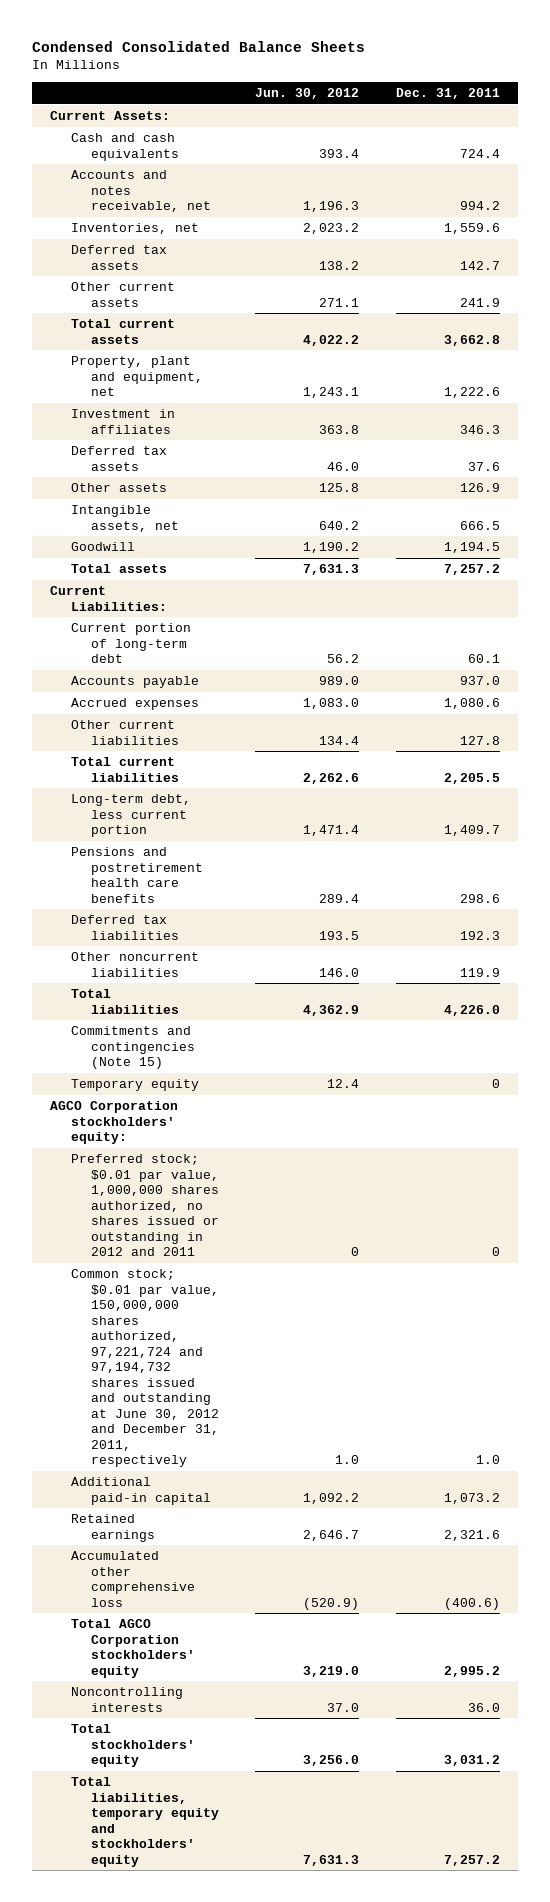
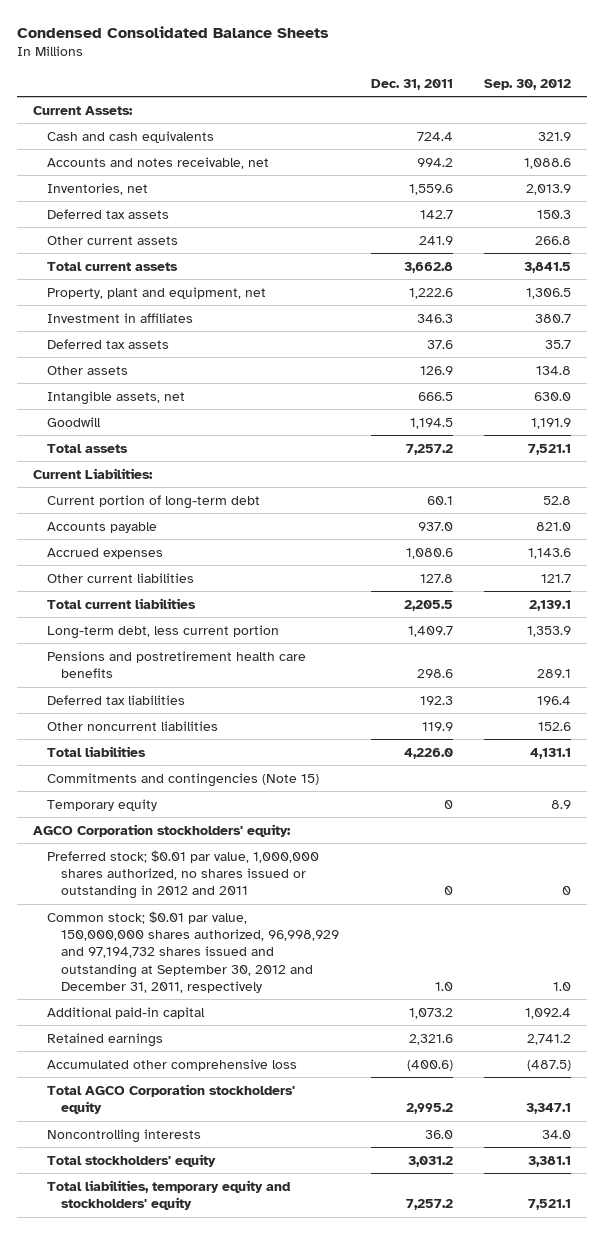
- | Jun. 30, 2012 | Dec. 31, 2011
+ | Dec. 31, 2011 | Sep. 30, 2012
- Common stock; $0.01 par value, 150,000,000 shares authorized, 97,221,724 and 97,194,732 shares issued and outstanding at June 30, 2012 and December 31, 2011, respectively | 1.0 | 1.0
+ Common stock; $0.01 par value, 150,000,000 shares authorized, 96,998,929 and 97,194,732 shares issued and outstanding at September 30, 2012 and December 31, 2011, respectively | 1.0 | 1.0

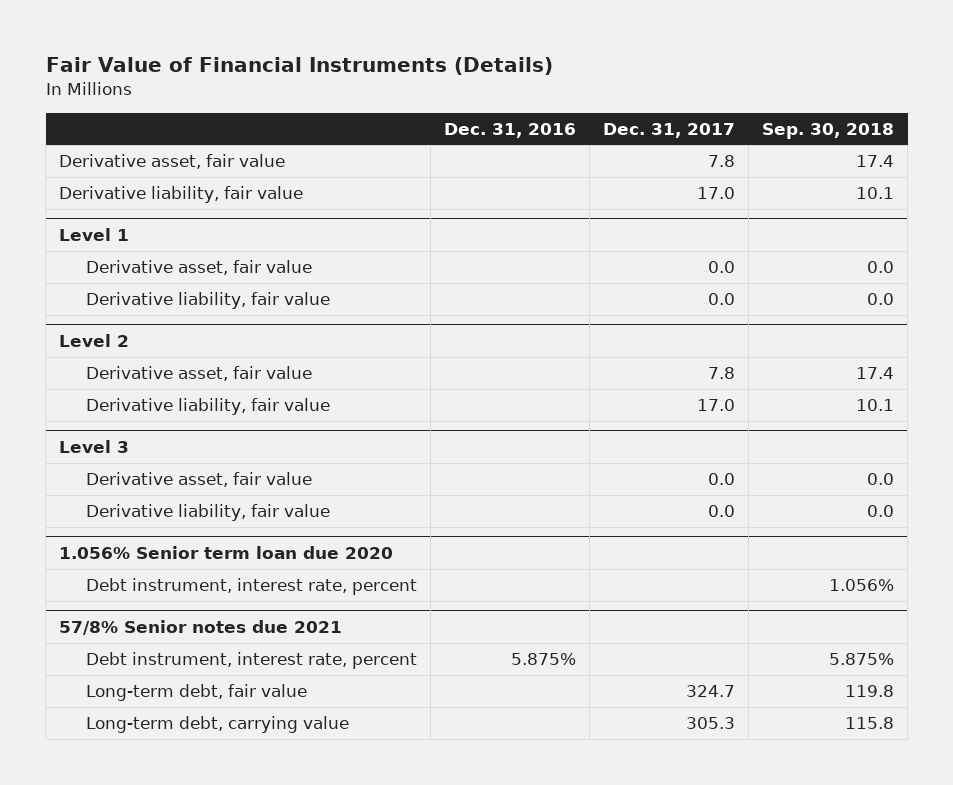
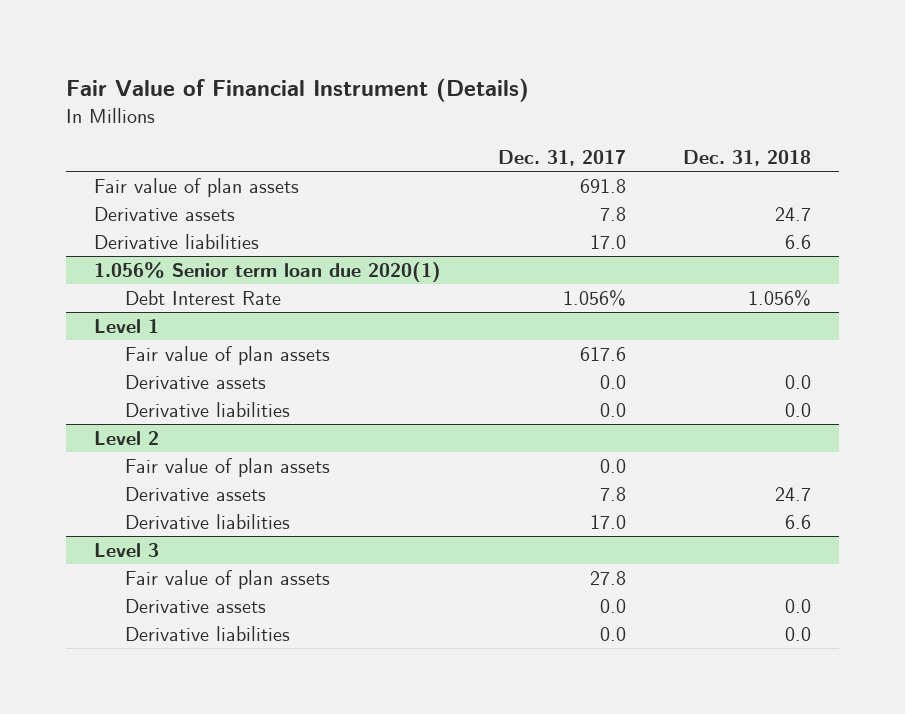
- Fair Value of Financial Instruments (Details)
+ Fair Value of Financial Instrument (Details)
- | Dec. 31, 2016 | Dec. 31, 2017 | Sep. 30, 2018
+ | Dec. 31, 2017 | Dec. 31, 2018
- Derivative asset, fair value | | 7.8 | 17.4
- Derivative liability, fair value | | 17.0 | 10.1
+ Fair value of plan assets | 691.8 |
+ Derivative assets | 7.8 | 24.7
+ Derivative liabilities | 17.0 | 6.6
+ 1.056% Senior term loan due 2020(1)
+ Debt Interest Rate | 1.056% | 1.056%
@ Level 1
- Derivative asset, fair value | | 0.0 | 0.0
- Derivative liability, fair value | | 0.0 | 0.0
+ Fair value of plan assets | 617.6 |
+ Derivative assets | 0.0 | 0.0
+ Derivative liabilities | 0.0 | 0.0
@ Level 2
- Derivative asset, fair value | | 7.8 | 17.4
- Derivative liability, fair value | | 17.0 | 10.1
+ Fair value of plan assets | 0.0 |
+ Derivative assets | 7.8 | 24.7
+ Derivative liabilities | 17.0 | 6.6
@ Level 3
- Derivative asset, fair value | | 0.0 | 0.0
- Derivative liability, fair value | | 0.0 | 0.0
- 1.056% Senior term loan due 2020
- Debt instrument, interest rate, percent | | | 1.056%
- 57/8% Senior notes due 2021
- Debt instrument, interest rate, percent | 5.875% | | 5.875%
- Long-term debt, fair value | | 324.7 | 119.8
- Long-term debt, carrying value | | 305.3 | 115.8
@ Level 3
+ Fair value of plan assets | 27.8 |
+ Derivative assets | 0.0 | 0.0
+ Derivative liabilities | 0.0 | 0.0

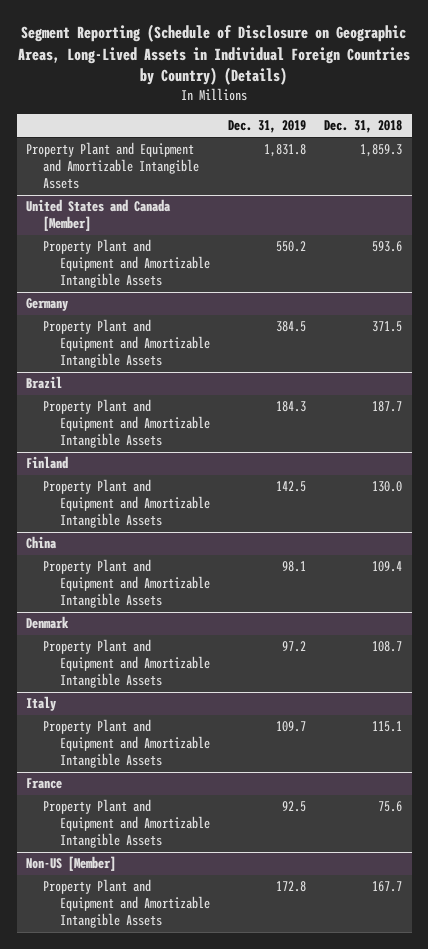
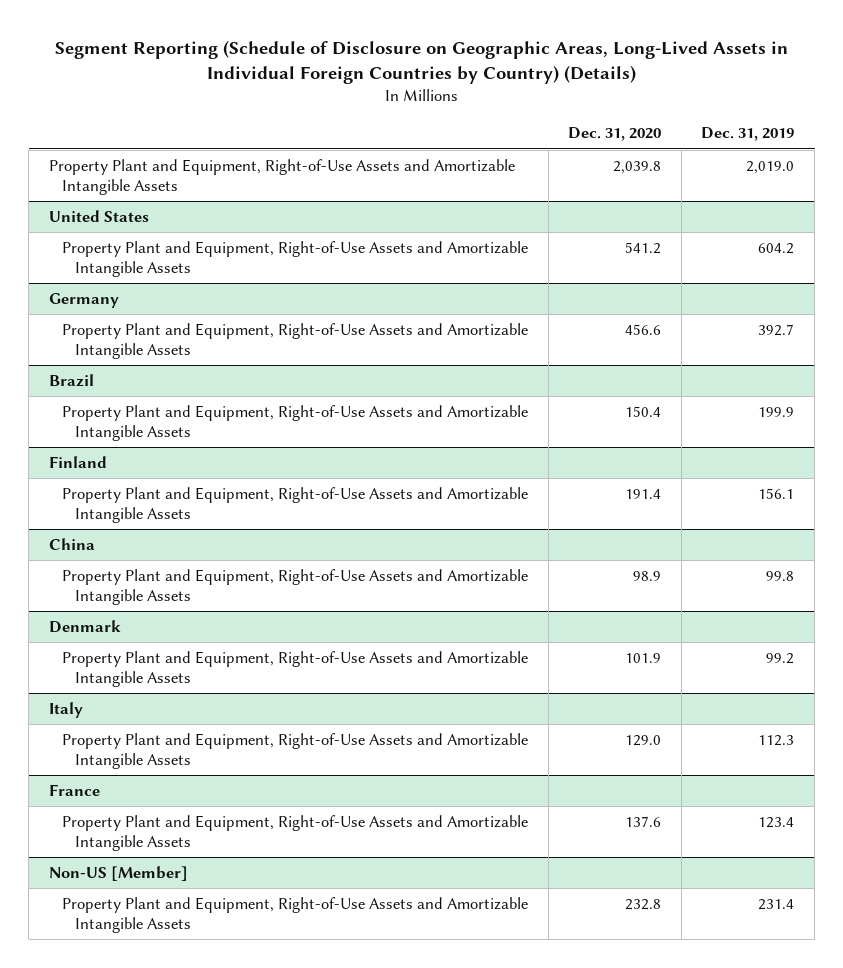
- | Dec. 31, 2019 | Dec. 31, 2018
+ | Dec. 31, 2020 | Dec. 31, 2019
- Property Plant and Equipment and Amortizable Intangible Assets | 1,831.8 | 1,859.3
- United States and Canada [Member]
- Property Plant and Equipment and Amortizable Intangible Assets | 550.2 | 593.6
+ Property Plant and Equipment, Right-of-Use Assets and Amortizable Intangible Assets | 2,039.8 | 2,019.0
+ United States
+ Property Plant and Equipment, Right-of-Use Assets and Amortizable Intangible Assets | 541.2 | 604.2
@ Germany
- Property Plant and Equipment and Amortizable Intangible Assets | 384.5 | 371.5
+ Property Plant and Equipment, Right-of-Use Assets and Amortizable Intangible Assets | 456.6 | 392.7
@ Brazil
- Property Plant and Equipment and Amortizable Intangible Assets | 184.3 | 187.7
+ Property Plant and Equipment, Right-of-Use Assets and Amortizable Intangible Assets | 150.4 | 199.9
@ Finland
- Property Plant and Equipment and Amortizable Intangible Assets | 142.5 | 130.0
+ Property Plant and Equipment, Right-of-Use Assets and Amortizable Intangible Assets | 191.4 | 156.1
@ China
- Property Plant and Equipment and Amortizable Intangible Assets | 98.1 | 109.4
+ Property Plant and Equipment, Right-of-Use Assets and Amortizable Intangible Assets | 98.9 | 99.8
@ Denmark
- Property Plant and Equipment and Amortizable Intangible Assets | 97.2 | 108.7
+ Property Plant and Equipment, Right-of-Use Assets and Amortizable Intangible Assets | 101.9 | 99.2
@ Italy
- Property Plant and Equipment and Amortizable Intangible Assets | 109.7 | 115.1
+ Property Plant and Equipment, Right-of-Use Assets and Amortizable Intangible Assets | 129.0 | 112.3
@ France
- Property Plant and Equipment and Amortizable Intangible Assets | 92.5 | 75.6
+ Property Plant and Equipment, Right-of-Use Assets and Amortizable Intangible Assets | 137.6 | 123.4
@ Non-US [Member]
- Property Plant and Equipment and Amortizable Intangible Assets | 172.8 | 167.7
+ Property Plant and Equipment, Right-of-Use Assets and Amortizable Intangible Assets | 232.8 | 231.4

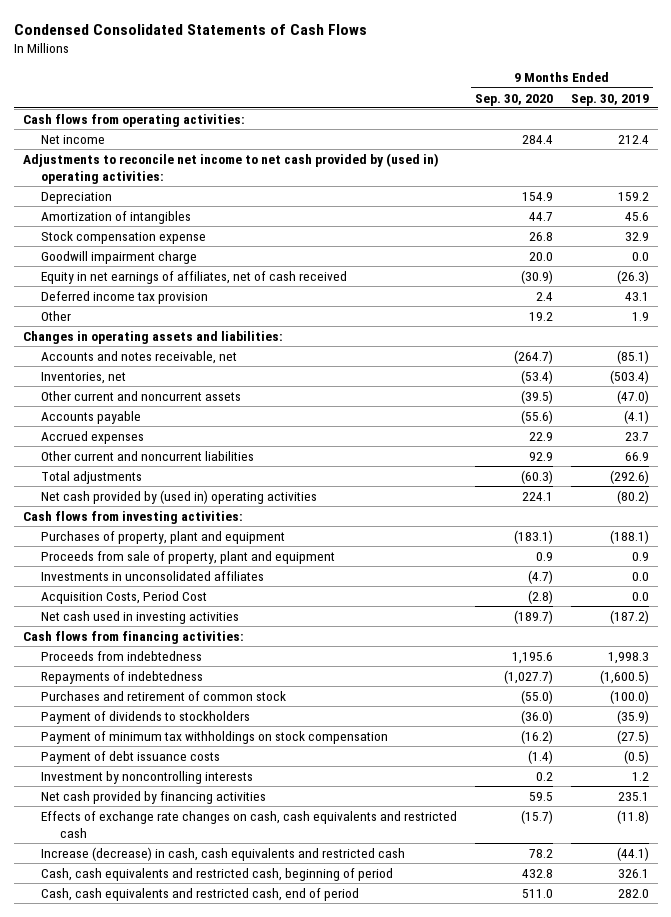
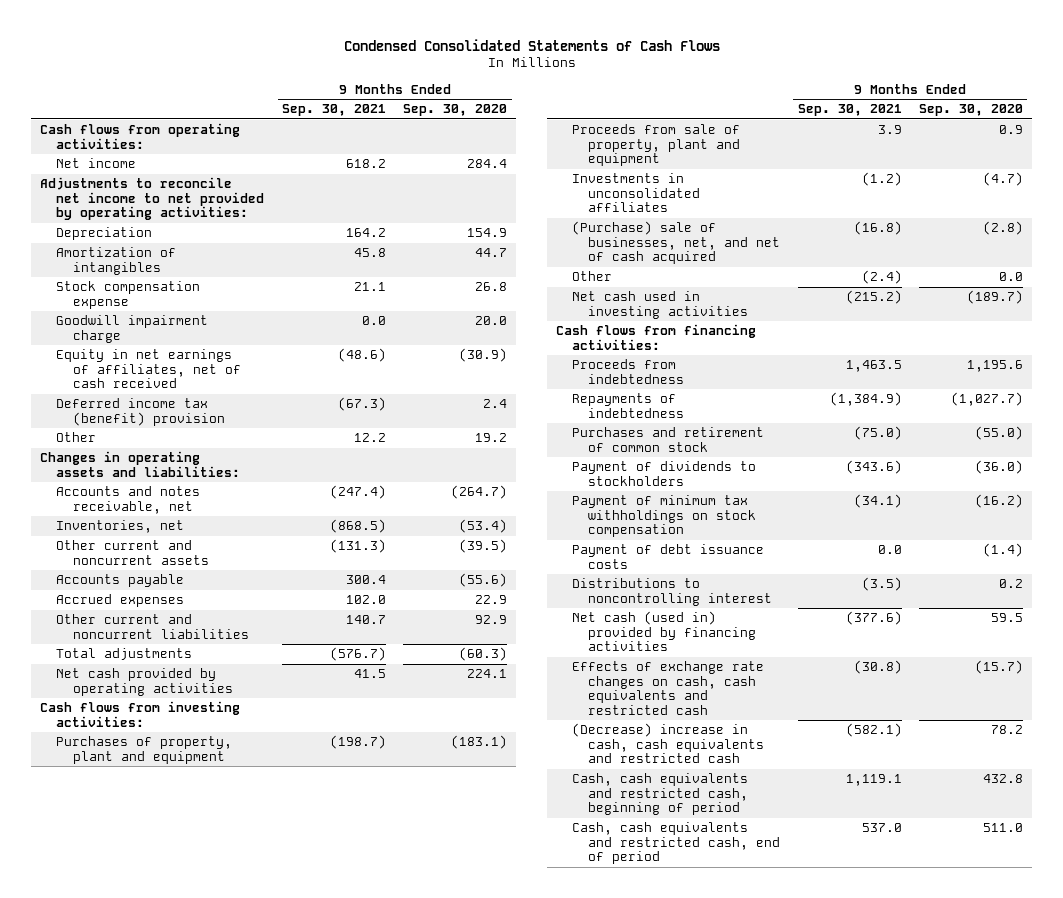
- | 9 Months Ended Sep. 30, 2020 | 9 Months Ended Sep. 30, 2019
+ | 9 Months Ended Sep. 30, 2021 | 9 Months Ended Sep. 30, 2020
- Adjustments to reconcile net income to net cash provided by (used in) operating activities:
+ Adjustments to reconcile net income to net provided by operating activities:
- Deferred income tax provision | 2.4 | 43.1
+ Deferred income tax (benefit) provision | (67.3) | 2.4
- Net cash provided by (used in) operating activities | 224.1 | (80.2)
+ Net cash provided by operating activities | 41.5 | 224.1
- Acquisition Costs, Period Cost | (2.8) | 0.0
+ (Purchase) sale of businesses, net, and net of cash acquired | (16.8) | (2.8)
+ Other | (2.4) | 0.0
- Investment by noncontrolling interests | 0.2 | 1.2
- Net cash provided by financing activities | 59.5 | 235.1
+ Distributions to noncontrolling interest | (3.5) | 0.2
+ Net cash (used in) provided by financing activities | (377.6) | 59.5
- Increase (decrease) in cash, cash equivalents and restricted cash | 78.2 | (44.1)
+ (Decrease) increase in cash, cash equivalents and restricted cash | (582.1) | 78.2

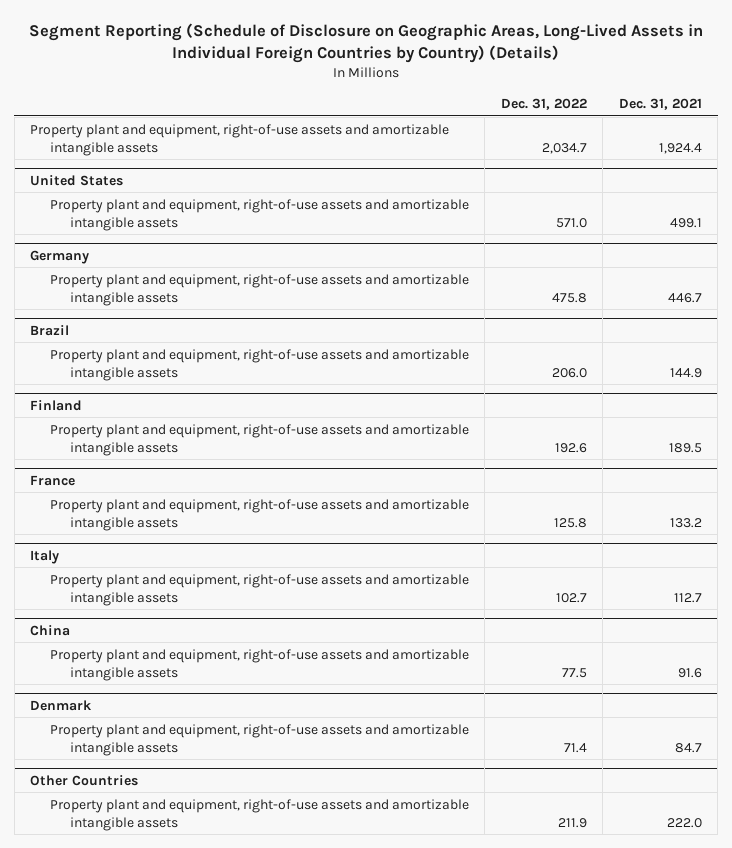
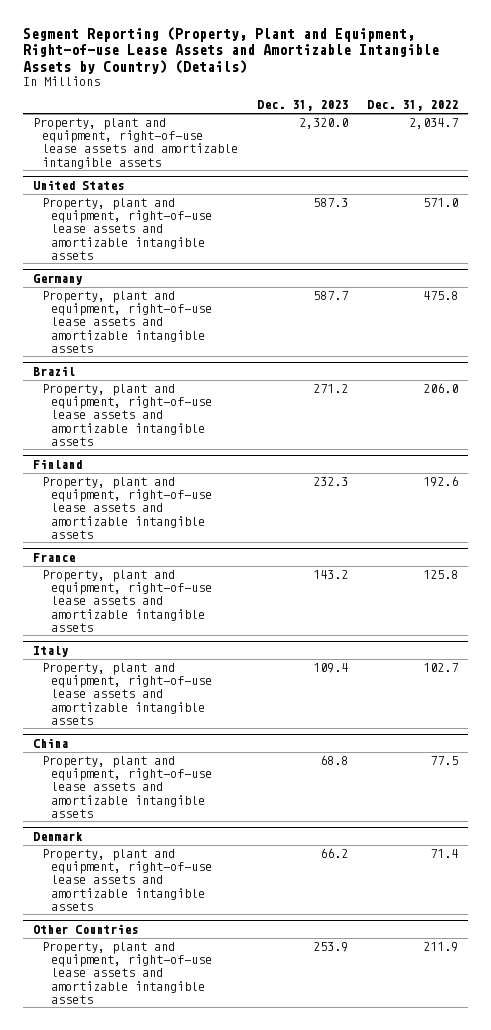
- Segment Reporting (Schedule of Disclosure on Geographic Areas, Long-Lived Assets in Individual Foreign Countries by Country) (Details)
+ Segment Reporting (Property, Plant and Equipment, Right-of-use Lease Assets and Amortizable Intangible Assets by Country) (Details)
- | Dec. 31, 2022 | Dec. 31, 2021
+ | Dec. 31, 2023 | Dec. 31, 2022
- Property plant and equipment, right-of-use assets and amortizable intangible assets | 2,034.7 | 1,924.4
+ Property, plant and equipment, right-of-use lease assets and amortizable intangible assets | 2,320.0 | 2,034.7
@ United States
- Property plant and equipment, right-of-use assets and amortizable intangible assets | 571.0 | 499.1
+ Property, plant and equipment, right-of-use lease assets and amortizable intangible assets | 587.3 | 571.0
@ Germany
- Property plant and equipment, right-of-use assets and amortizable intangible assets | 475.8 | 446.7
+ Property, plant and equipment, right-of-use lease assets and amortizable intangible assets | 587.7 | 475.8
@ Brazil
- Property plant and equipment, right-of-use assets and amortizable intangible assets | 206.0 | 144.9
+ Property, plant and equipment, right-of-use lease assets and amortizable intangible assets | 271.2 | 206.0
@ Finland
- Property plant and equipment, right-of-use assets and amortizable intangible assets | 192.6 | 189.5
+ Property, plant and equipment, right-of-use lease assets and amortizable intangible assets | 232.3 | 192.6
@ France
- Property plant and equipment, right-of-use assets and amortizable intangible assets | 125.8 | 133.2
+ Property, plant and equipment, right-of-use lease assets and amortizable intangible assets | 143.2 | 125.8
@ Italy
- Property plant and equipment, right-of-use assets and amortizable intangible assets | 102.7 | 112.7
+ Property, plant and equipment, right-of-use lease assets and amortizable intangible assets | 109.4 | 102.7
@ China
- Property plant and equipment, right-of-use assets and amortizable intangible assets | 77.5 | 91.6
+ Property, plant and equipment, right-of-use lease assets and amortizable intangible assets | 68.8 | 77.5
@ Denmark
- Property plant and equipment, right-of-use assets and amortizable intangible assets | 71.4 | 84.7
+ Property, plant and equipment, right-of-use lease assets and amortizable intangible assets | 66.2 | 71.4
@ Other Countries
- Property plant and equipment, right-of-use assets and amortizable intangible assets | 211.9 | 222.0
+ Property, plant and equipment, right-of-use lease assets and amortizable intangible assets | 253.9 | 211.9

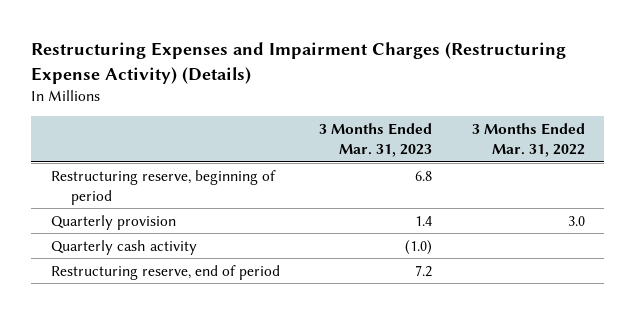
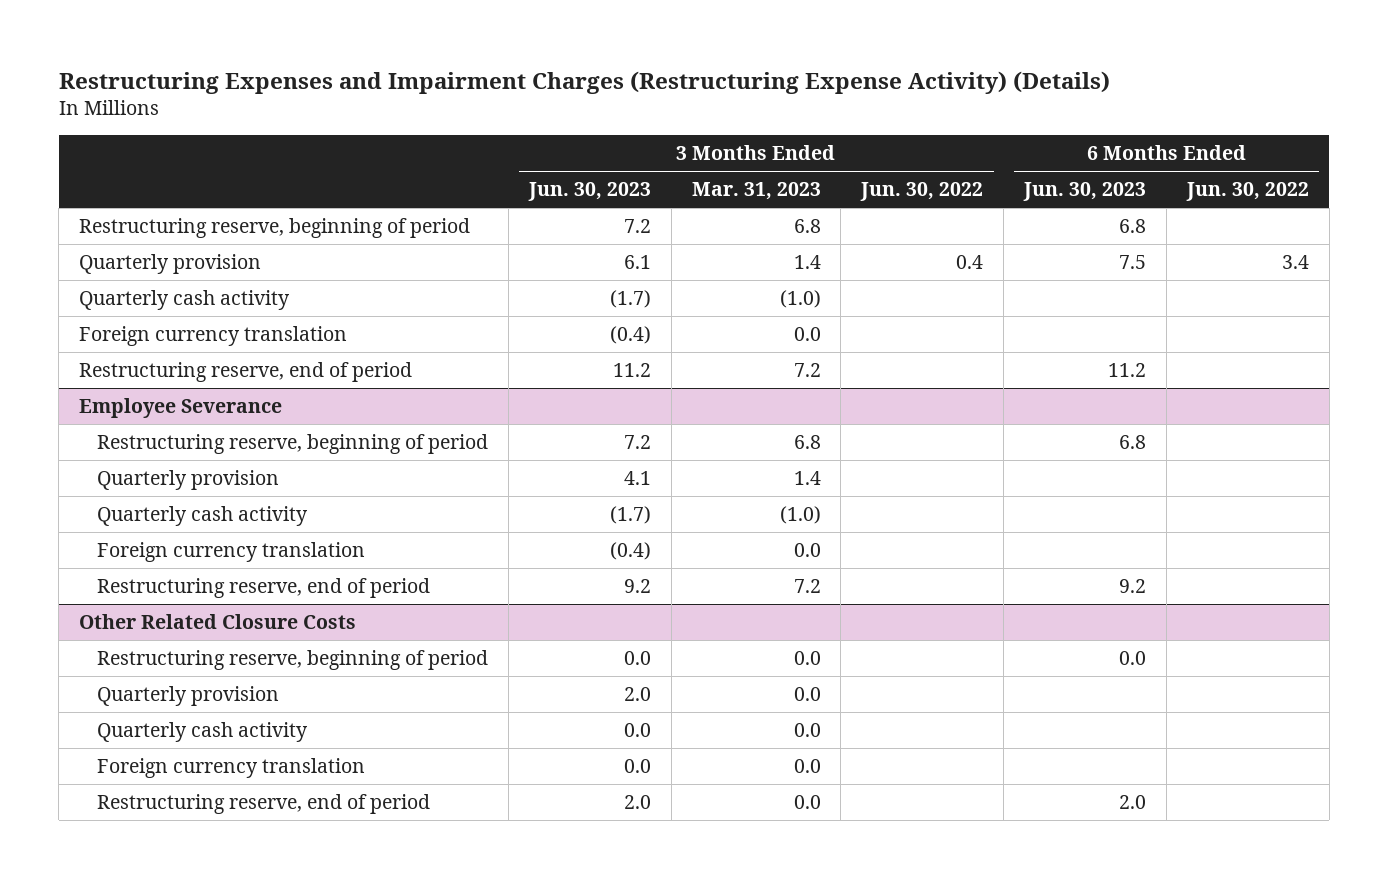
- | 3 Months Ended Mar. 31, 2023 | 3 Months Ended Mar. 31, 2022
+ | 3 Months Ended Jun. 30, 2023 | 3 Months Ended Mar. 31, 2023 | 3 Months Ended Jun. 30, 2022 | 6 Months Ended Jun. 30, 2023 | 6 Months Ended Jun. 30, 2022
+ Foreign currency translation | (0.4) | 0.0 | | |
+ Employee Severance
+ Restructuring reserve, beginning of period | 7.2 | 6.8 | | 6.8 |
+ Quarterly provision | 4.1 | 1.4 | | |
+ Quarterly cash activity | (1.7) | (1.0) | | |
+ Foreign currency translation | (0.4) | 0.0 | | |
+ Restructuring reserve, end of period | 9.2 | 7.2 | | 9.2 |
+ Other Related Closure Costs
+ Restructuring reserve, beginning of period | 0.0 | 0.0 | | 0.0 |
+ Quarterly provision | 2.0 | 0.0 | | |
+ Quarterly cash activity | 0.0 | 0.0 | | |
+ Foreign currency translation | 0.0 | 0.0 | | |
+ Restructuring reserve, end of period | 2.0 | 0.0 | | 2.0 |

